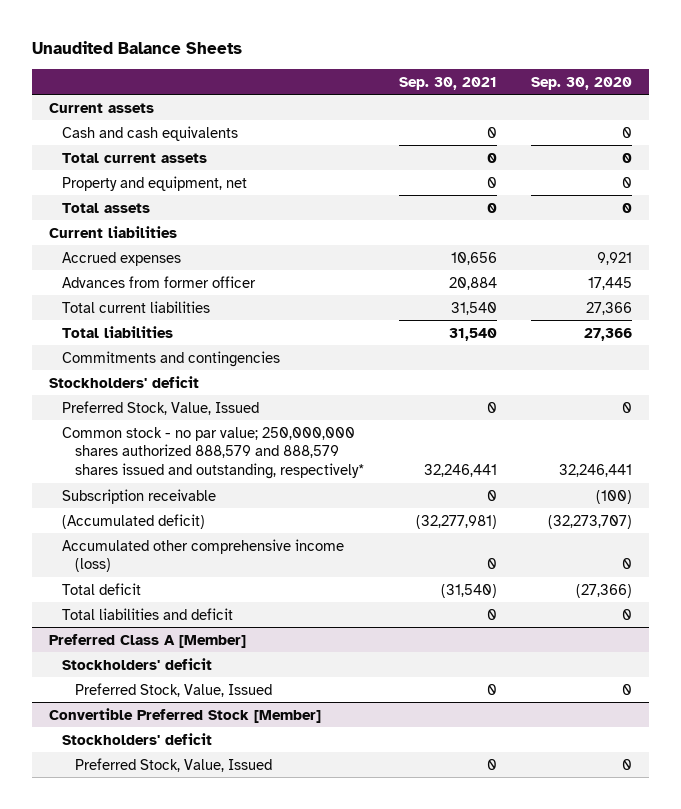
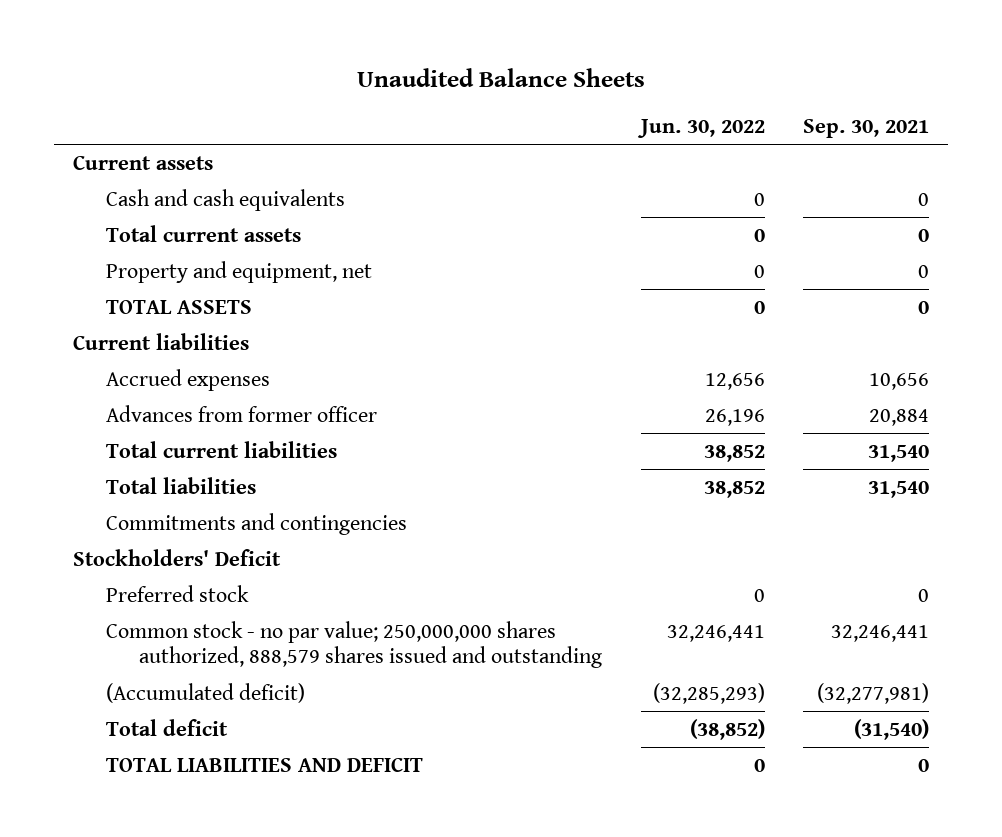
- | Sep. 30, 2021 | Sep. 30, 2020
+ | Jun. 30, 2022 | Sep. 30, 2021
- Total assets | 0 | 0
+ TOTAL ASSETS | 0 | 0
- Stockholders' deficit
- Preferred Stock, Value, Issued | 0 | 0
- Common stock - no par value; 250,000,000 shares authorized 888,579 and 888,579 shares issued and outstanding, respectively* | 32,246,441 | 32,246,441
- Subscription receivable | 0 | (100)
+ Stockholders' Deficit
+ Preferred stock | 0 | 0
+ Common stock - no par value; 250,000,000 shares authorized, 888,579 shares issued and outstanding | 32,246,441 | 32,246,441
- Accumulated other comprehensive income (loss) | 0 | 0
- Total liabilities and deficit | 0 | 0
- Preferred Class A [Member]
- Stockholders' deficit
- Preferred Stock, Value, Issued | 0 | 0
- Convertible Preferred Stock [Member]
- Stockholders' deficit
- Preferred Stock, Value, Issued | 0 | 0
+ TOTAL LIABILITIES AND DEFICIT | 0 | 0

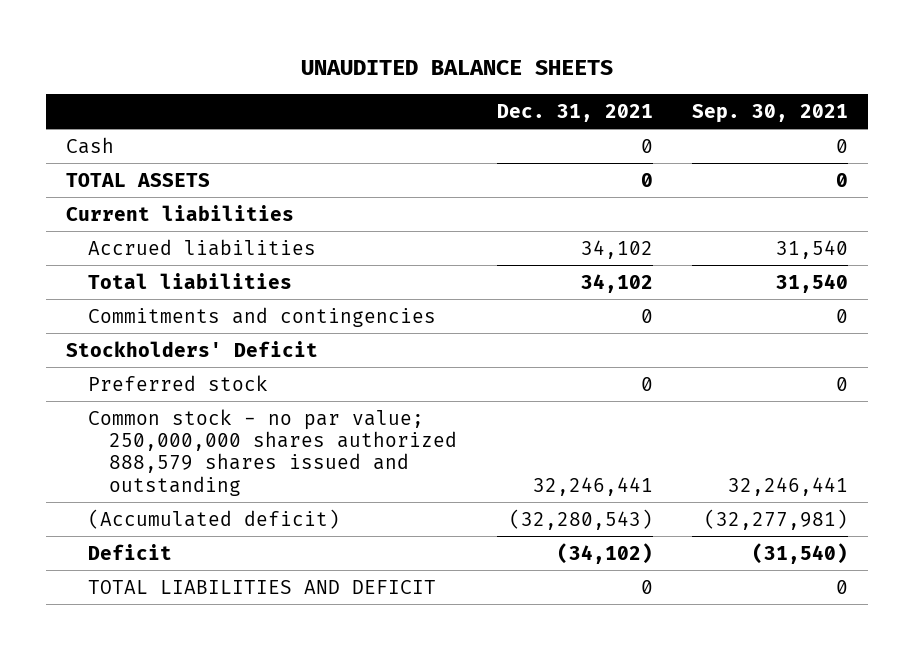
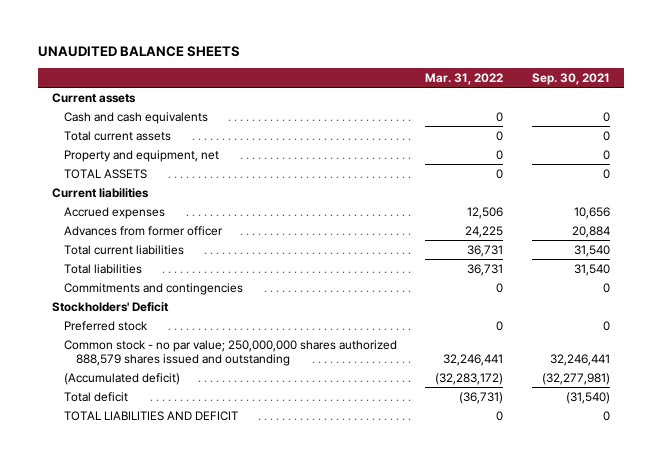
- | Dec. 31, 2021 | Sep. 30, 2021
+ | Mar. 31, 2022 | Sep. 30, 2021
- Cash | 0 | 0
+ Current assets
+ Cash and cash equivalents | 0 | 0
+ Total current assets | 0 | 0
+ Property and equipment, net | 0 | 0
- Accrued liabilities | 34,102 | 31,540
+ Accrued expenses | 12,506 | 10,656
+ Advances from former officer | 24,225 | 20,884
+ Total current liabilities | 36,731 | 31,540
- Deficit | (34,102) | (31,540)
+ Total deficit | (36,731) | (31,540)

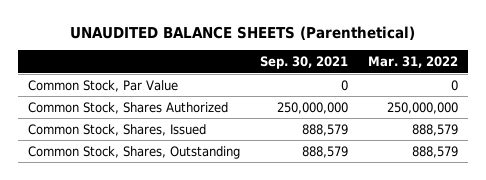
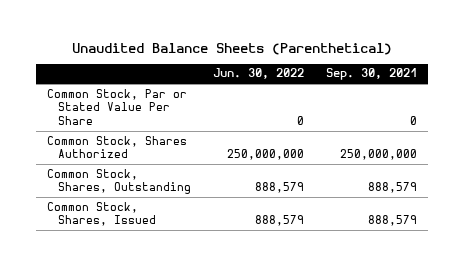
- UNAUDITED BALANCE SHEETS (Parenthetical)
+ Unaudited Balance Sheets (Parenthetical)
- | Sep. 30, 2021 | Mar. 31, 2022
+ | Jun. 30, 2022 | Sep. 30, 2021
- Common Stock, Par Value | 0 | 0
+ Common Stock, Par or Stated Value Per Share | 0 | 0
moved down: Common Stock, Shares, Issued | 888,579 | 888,579

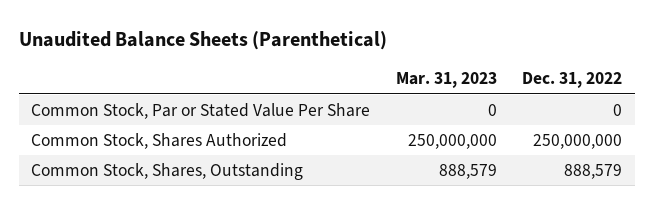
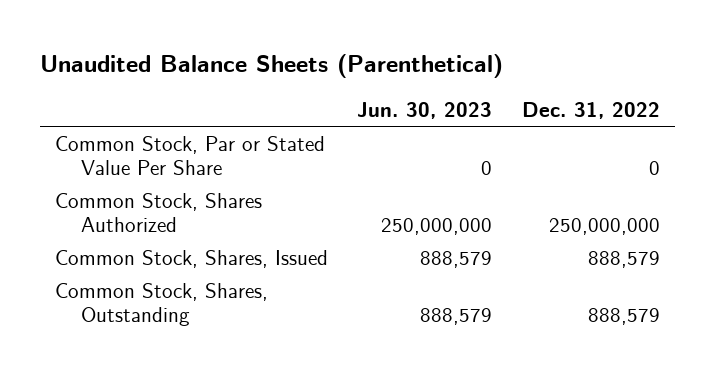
- | Mar. 31, 2023 | Dec. 31, 2022
+ | Jun. 30, 2023 | Dec. 31, 2022
+ Common Stock, Shares, Issued | 888,579 | 888,579

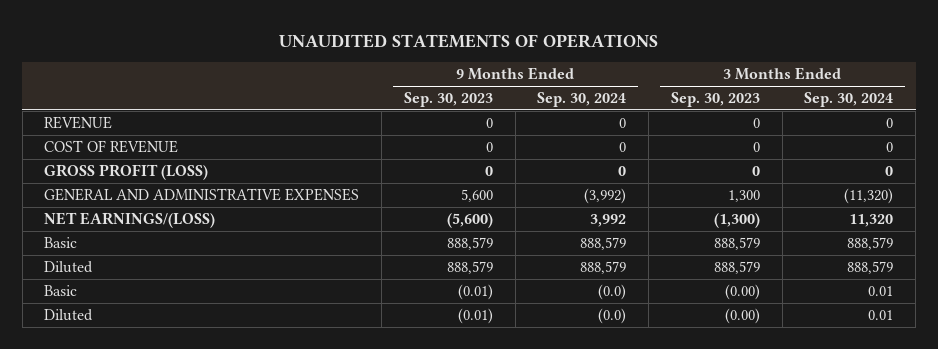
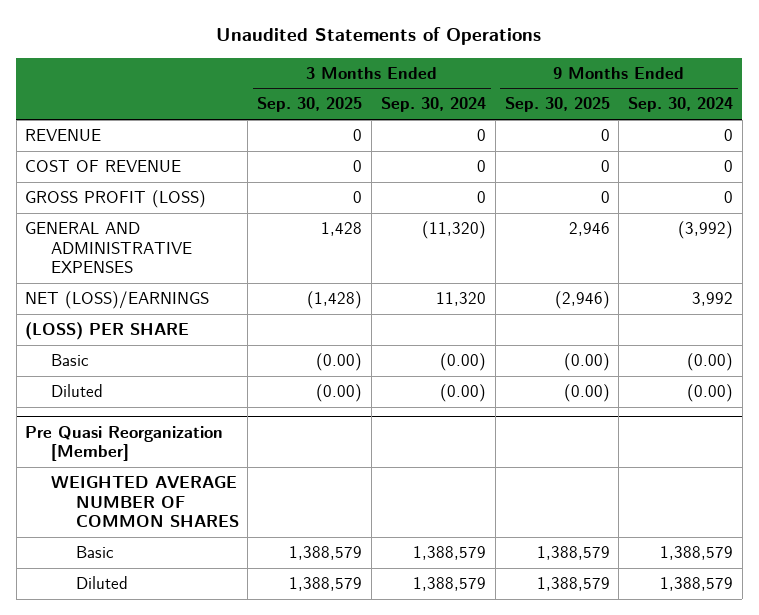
- UNAUDITED STATEMENTS OF OPERATIONS
+ Unaudited Statements of Operations
- | 9 Months Ended Sep. 30, 2023 | 9 Months Ended Sep. 30, 2024 | 3 Months Ended Sep. 30, 2023 | 3 Months Ended Sep. 30, 2024
+ | 3 Months Ended Sep. 30, 2025 | 3 Months Ended Sep. 30, 2024 | 9 Months Ended Sep. 30, 2025 | 9 Months Ended Sep. 30, 2024
- NET EARNINGS/(LOSS) | (5,600) | 3,992 | (1,300) | 11,320
- Basic | 888,579 | 888,579 | 888,579 | 888,579
- Diluted | 888,579 | 888,579 | 888,579 | 888,579
- Basic | (0.01) | (0.0) | (0.00) | 0.01
- Diluted | (0.01) | (0.0) | (0.00) | 0.01
+ NET (LOSS)/EARNINGS | (1,428) | 11,320 | (2,946) | 3,992
+ (LOSS) PER SHARE
+ Basic | (0.00) | (0.00) | (0.00) | (0.00)
+ Diluted | (0.00) | (0.00) | (0.00) | (0.00)
+ Pre Quasi Reorganization [Member]
+ WEIGHTED AVERAGE NUMBER OF COMMON SHARES
+ Basic | 1,388,579 | 1,388,579 | 1,388,579 | 1,388,579
+ Diluted | 1,388,579 | 1,388,579 | 1,388,579 | 1,388,579

